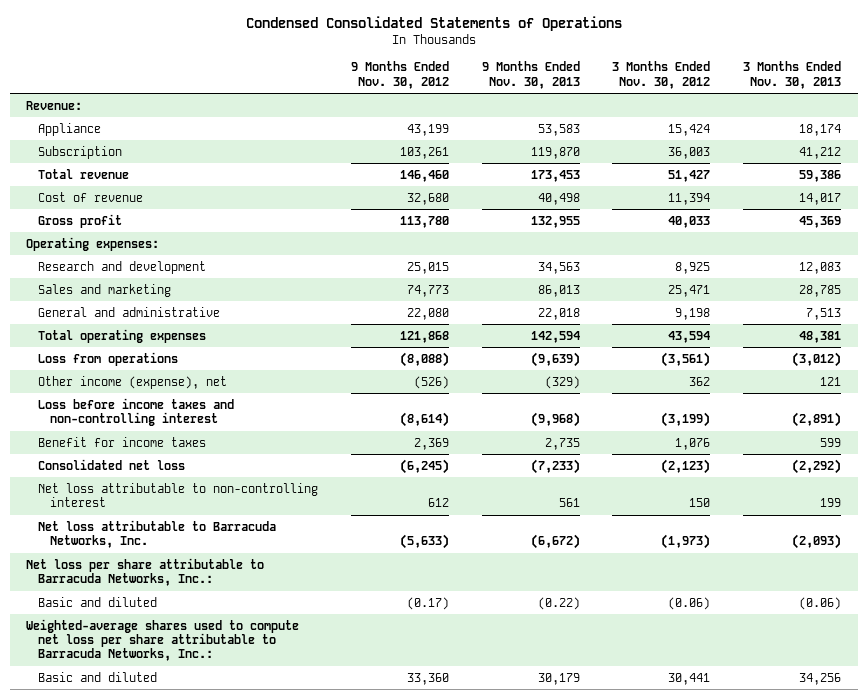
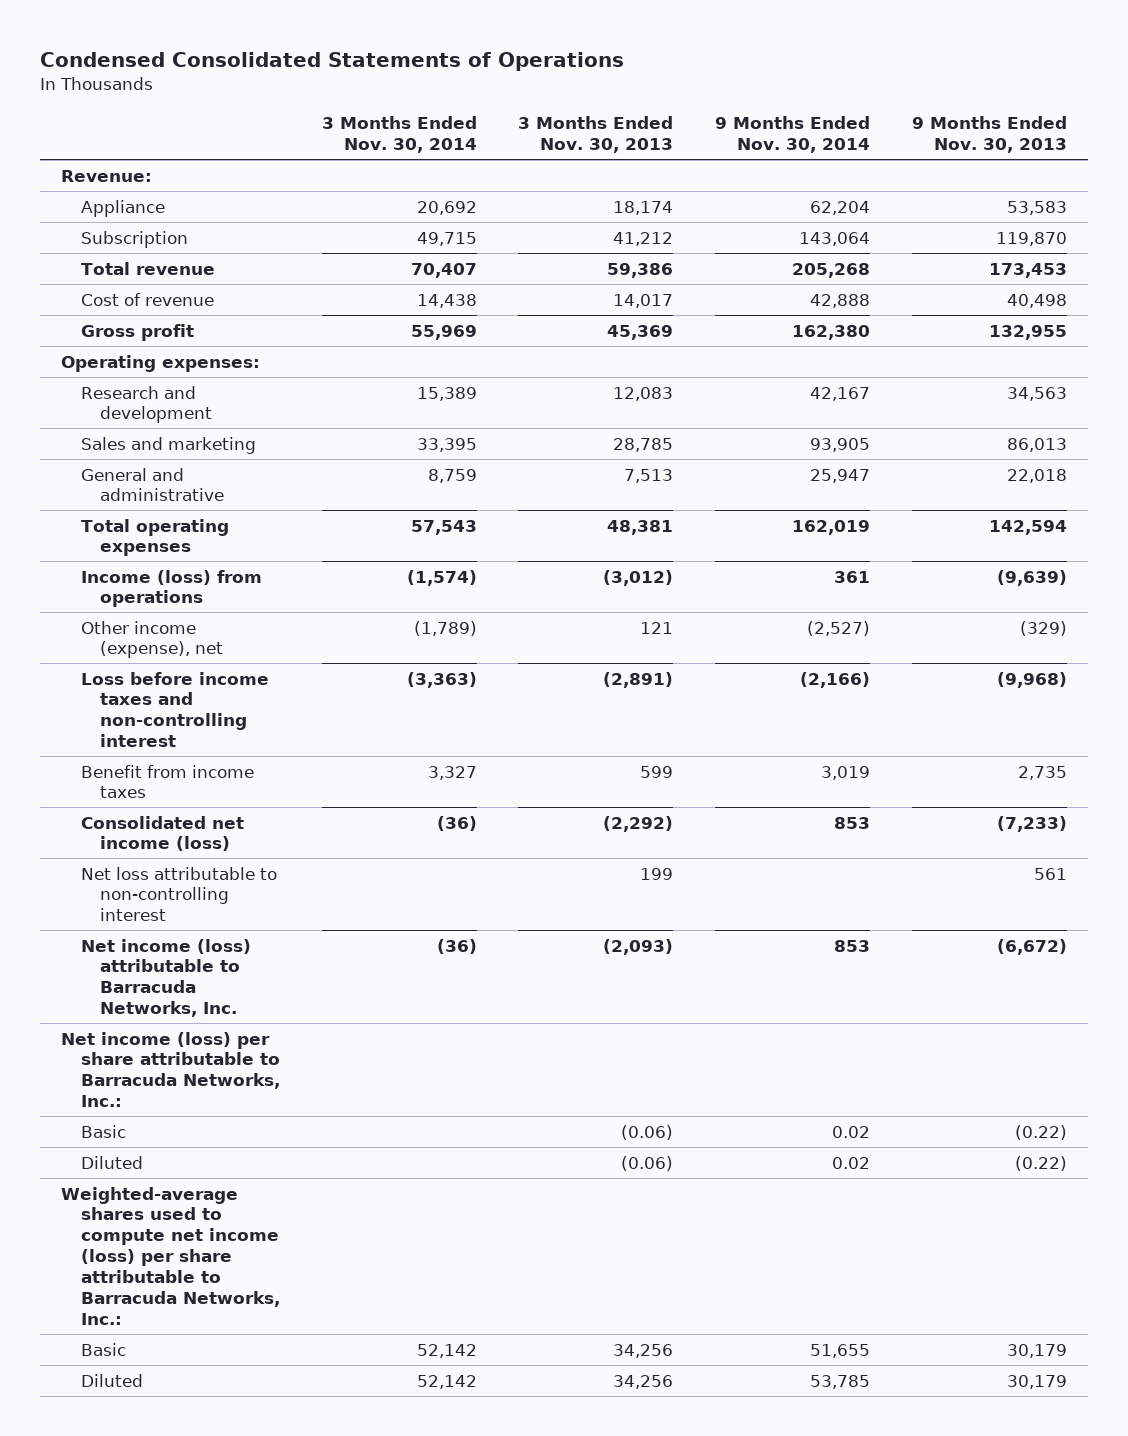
- | 9 Months Ended Nov. 30, 2012 | 9 Months Ended Nov. 30, 2013 | 3 Months Ended Nov. 30, 2012 | 3 Months Ended Nov. 30, 2013
+ | 3 Months Ended Nov. 30, 2014 | 3 Months Ended Nov. 30, 2013 | 9 Months Ended Nov. 30, 2014 | 9 Months Ended Nov. 30, 2013
- Loss from operations | (8,088) | (9,639) | (3,561) | (3,012)
+ Income (loss) from operations | (1,574) | (3,012) | 361 | (9,639)
- Benefit for income taxes | 2,369 | 2,735 | 1,076 | 599
- Consolidated net loss | (6,245) | (7,233) | (2,123) | (2,292)
+ Benefit from income taxes | 3,327 | 599 | 3,019 | 2,735
+ Consolidated net income (loss) | (36) | (2,292) | 853 | (7,233)
- Net loss attributable to Barracuda Networks, Inc. | (5,633) | (6,672) | (1,973) | (2,093)
- Net loss per share attributable to Barracuda Networks, Inc.:
- Basic and diluted | (0.17) | (0.22) | (0.06) | (0.06)
- Weighted-average shares used to compute net loss per share attributable to Barracuda Networks, Inc.:
- Basic and diluted | 33,360 | 30,179 | 30,441 | 34,256
+ Net income (loss) attributable to Barracuda Networks, Inc. | (36) | (2,093) | 853 | (6,672)
+ Net income (loss) per share attributable to Barracuda Networks, Inc.:
+ Basic | | (0.06) | 0.02 | (0.22)
+ Diluted | | (0.06) | 0.02 | (0.22)
+ Weighted-average shares used to compute net income (loss) per share attributable to Barracuda Networks, Inc.:
+ Basic | 52,142 | 34,256 | 51,655 | 30,179
+ Diluted | 52,142 | 34,256 | 53,785 | 30,179

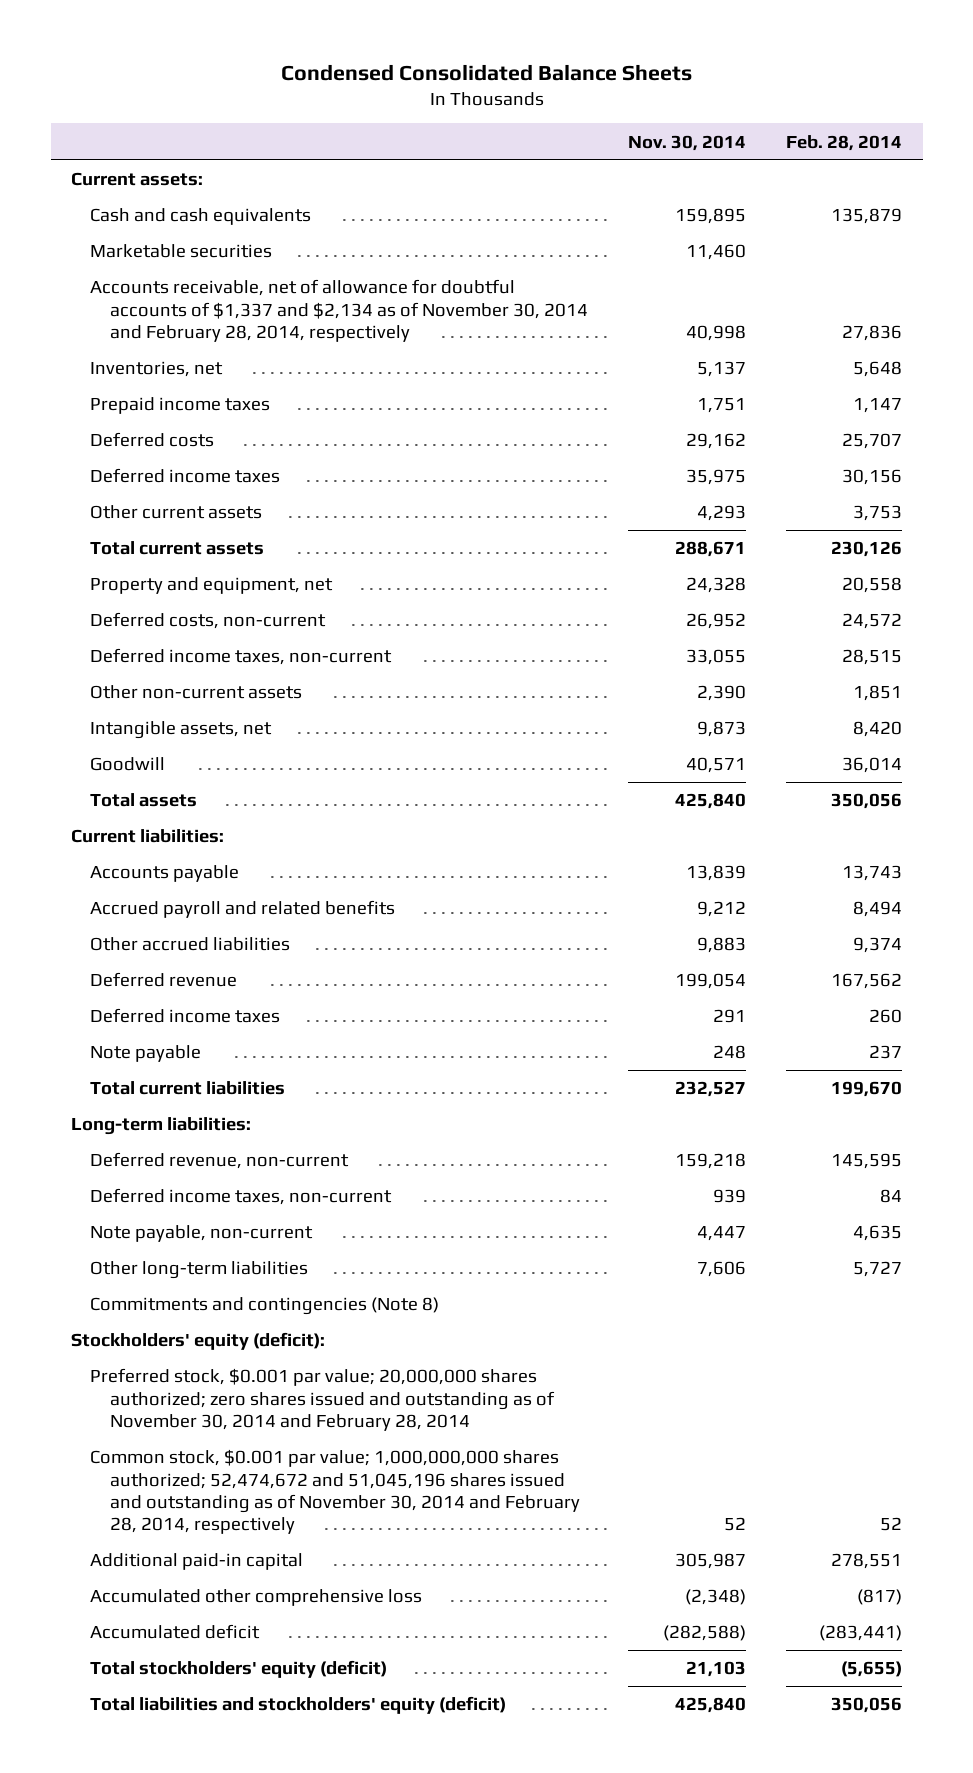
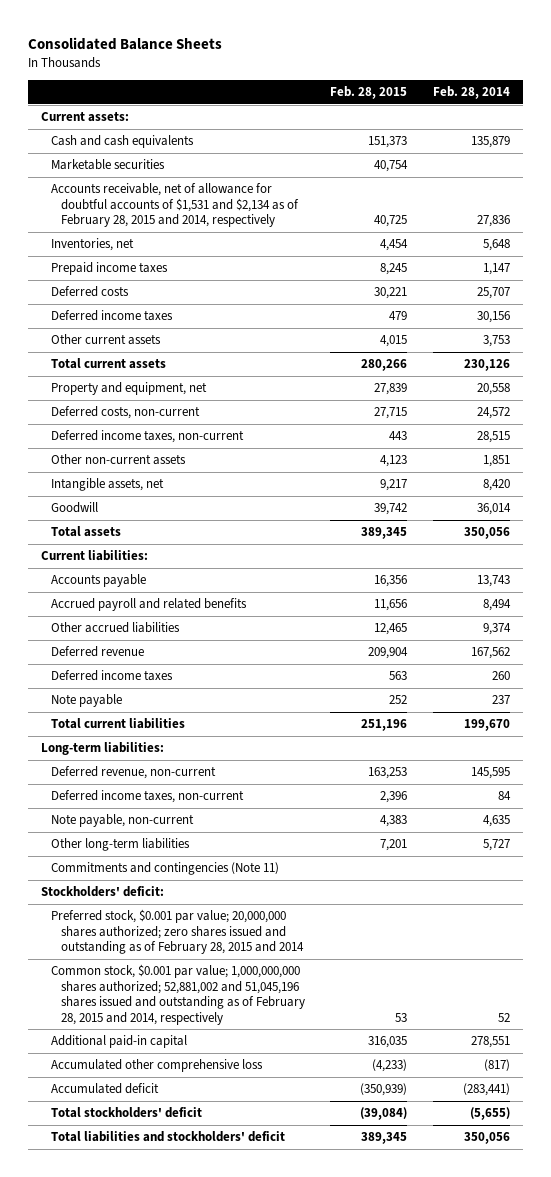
- Condensed Consolidated Balance Sheets
+ Consolidated Balance Sheets
- | Nov. 30, 2014 | Feb. 28, 2014
+ | Feb. 28, 2015 | Feb. 28, 2014
- Accounts receivable, net of allowance for doubtful accounts of $1,337 and $2,134 as of November 30, 2014 and February 28, 2014, respectively | 40,998 | 27,836
+ Accounts receivable, net of allowance for doubtful accounts of $1,531 and $2,134 as of February 28, 2015 and 2014, respectively | 40,725 | 27,836
- Commitments and contingencies (Note 8)
- Stockholders' equity (deficit):
- Preferred stock, $0.001 par value; 20,000,000 shares authorized; zero shares issued and outstanding as of November 30, 2014 and February 28, 2014
- Common stock, $0.001 par value; 1,000,000,000 shares authorized; 52,474,672 and 51,045,196 shares issued and outstanding as of November 30, 2014 and February 28, 2014, respectively | 52 | 52
+ Commitments and contingencies (Note 11)
+ Stockholders' deficit:
+ Preferred stock, $0.001 par value; 20,000,000 shares authorized; zero shares issued and outstanding as of February 28, 2015 and 2014
+ Common stock, $0.001 par value; 1,000,000,000 shares authorized; 52,881,002 and 51,045,196 shares issued and outstanding as of February 28, 2015 and 2014, respectively | 53 | 52
- Total stockholders' equity (deficit) | 21,103 | (5,655)
- Total liabilities and stockholders' equity (deficit) | 425,840 | 350,056
+ Total stockholders' deficit | (39,084) | (5,655)
+ Total liabilities and stockholders' deficit | 389,345 | 350,056

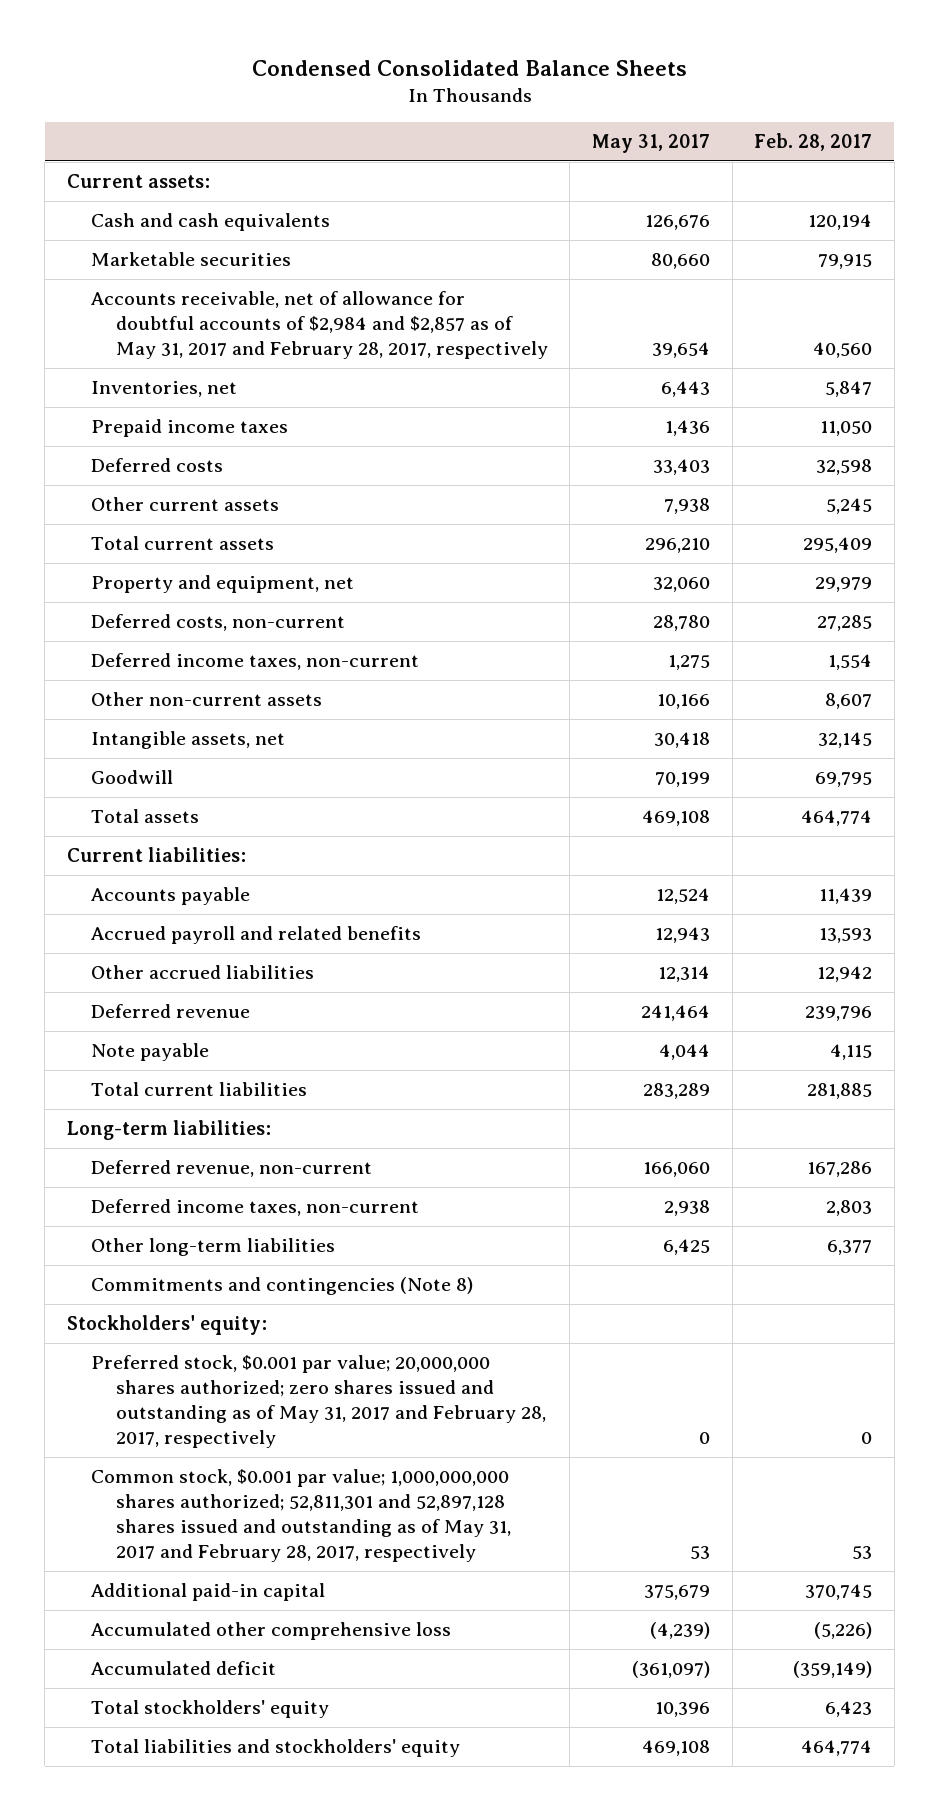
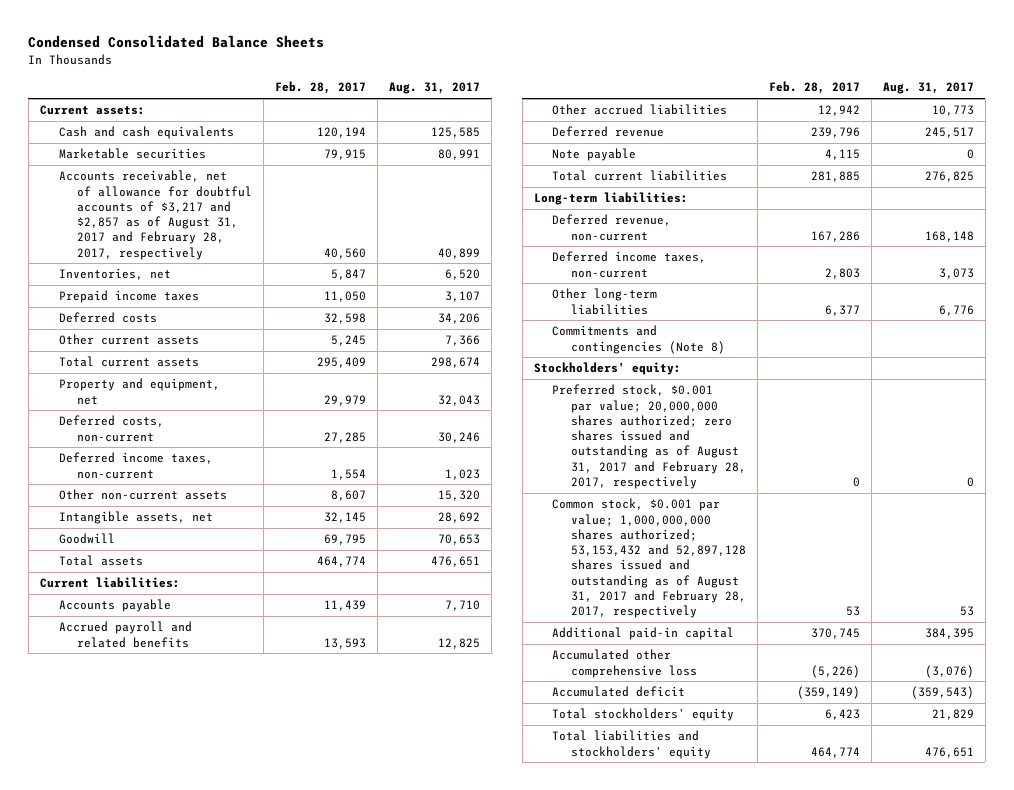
- | May 31, 2017 | Feb. 28, 2017
+ | Feb. 28, 2017 | Aug. 31, 2017
- Accounts receivable, net of allowance for doubtful accounts of $2,984 and $2,857 as of May 31, 2017 and February 28, 2017, respectively | 39,654 | 40,560
+ Accounts receivable, net of allowance for doubtful accounts of $3,217 and $2,857 as of August 31, 2017 and February 28, 2017, respectively | 40,560 | 40,899
- Preferred stock, $0.001 par value; 20,000,000 shares authorized; zero shares issued and outstanding as of May 31, 2017 and February 28, 2017, respectively | 0 | 0
- Common stock, $0.001 par value; 1,000,000,000 shares authorized; 52,811,301 and 52,897,128 shares issued and outstanding as of May 31, 2017 and February 28, 2017, respectively | 53 | 53
+ Preferred stock, $0.001 par value; 20,000,000 shares authorized; zero shares issued and outstanding as of August 31, 2017 and February 28, 2017, respectively | 0 | 0
+ Common stock, $0.001 par value; 1,000,000,000 shares authorized; 53,153,432 and 52,897,128 shares issued and outstanding as of August 31, 2017 and February 28, 2017, respectively | 53 | 53

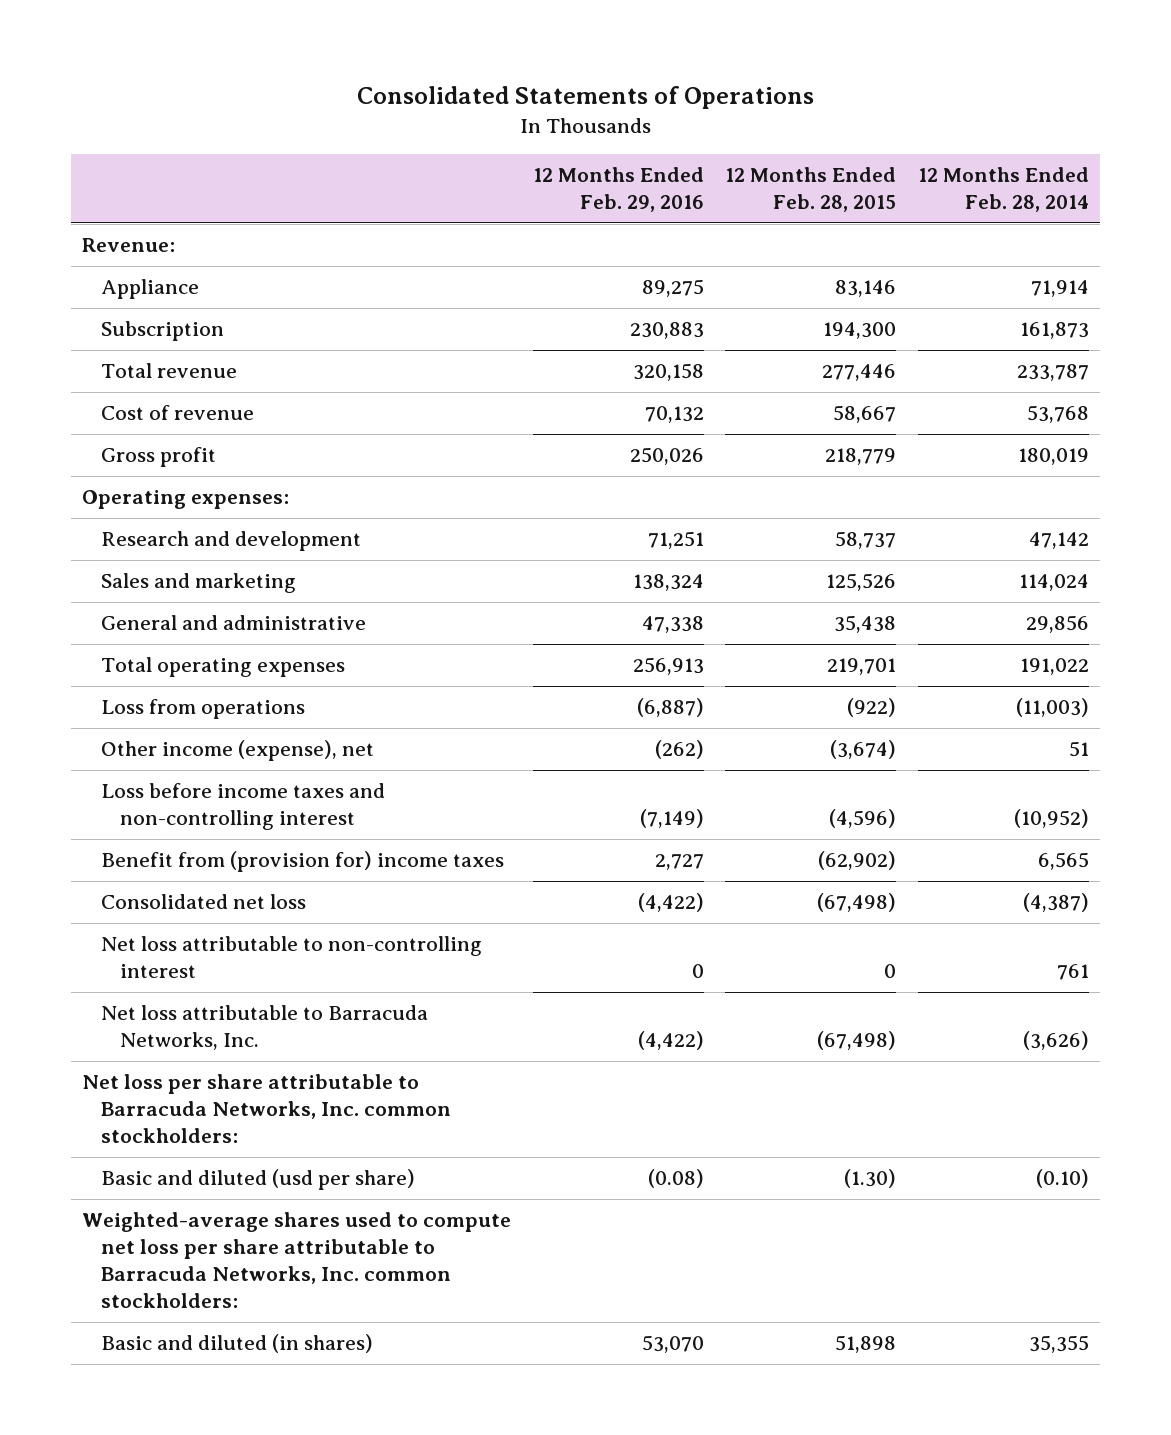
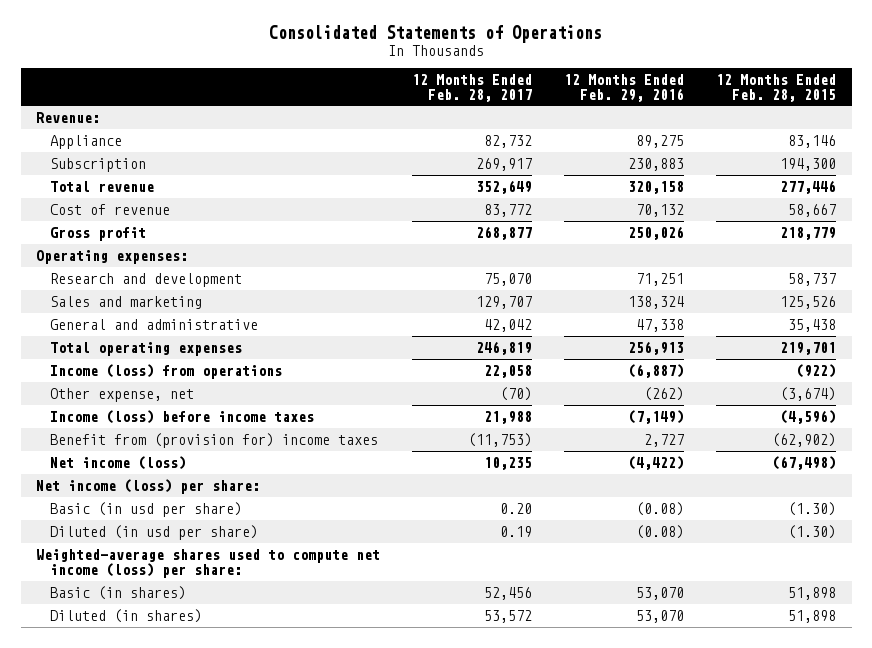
- | 12 Months Ended Feb. 29, 2016 | 12 Months Ended Feb. 28, 2015 | 12 Months Ended Feb. 28, 2014
+ | 12 Months Ended Feb. 28, 2017 | 12 Months Ended Feb. 29, 2016 | 12 Months Ended Feb. 28, 2015
- Loss from operations | (6,887) | (922) | (11,003)
- Other income (expense), net | (262) | (3,674) | 51
- Loss before income taxes and non-controlling interest | (7,149) | (4,596) | (10,952)
+ Income (loss) from operations | 22,058 | (6,887) | (922)
+ Other expense, net | (70) | (262) | (3,674)
+ Income (loss) before income taxes | 21,988 | (7,149) | (4,596)
- Consolidated net loss | (4,422) | (67,498) | (4,387)
- Net loss attributable to non-controlling interest | 0 | 0 | 761
- Net loss attributable to Barracuda Networks, Inc. | (4,422) | (67,498) | (3,626)
- Net loss per share attributable to Barracuda Networks, Inc. common stockholders:
- Basic and diluted (usd per share) | (0.08) | (1.30) | (0.10)
- Weighted-average shares used to compute net loss per share attributable to Barracuda Networks, Inc. common stockholders:
- Basic and diluted (in shares) | 53,070 | 51,898 | 35,355
+ Net income (loss) | 10,235 | (4,422) | (67,498)
+ Net income (loss) per share:
+ Basic (in usd per share) | 0.20 | (0.08) | (1.30)
+ Diluted (in usd per share) | 0.19 | (0.08) | (1.30)
+ Weighted-average shares used to compute net income (loss) per share:
+ Basic (in shares) | 52,456 | 53,070 | 51,898
+ Diluted (in shares) | 53,572 | 53,070 | 51,898

